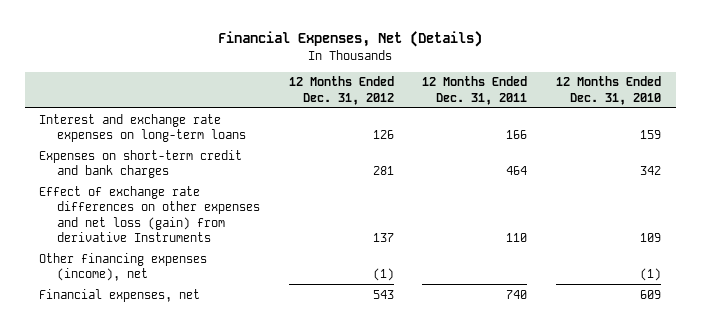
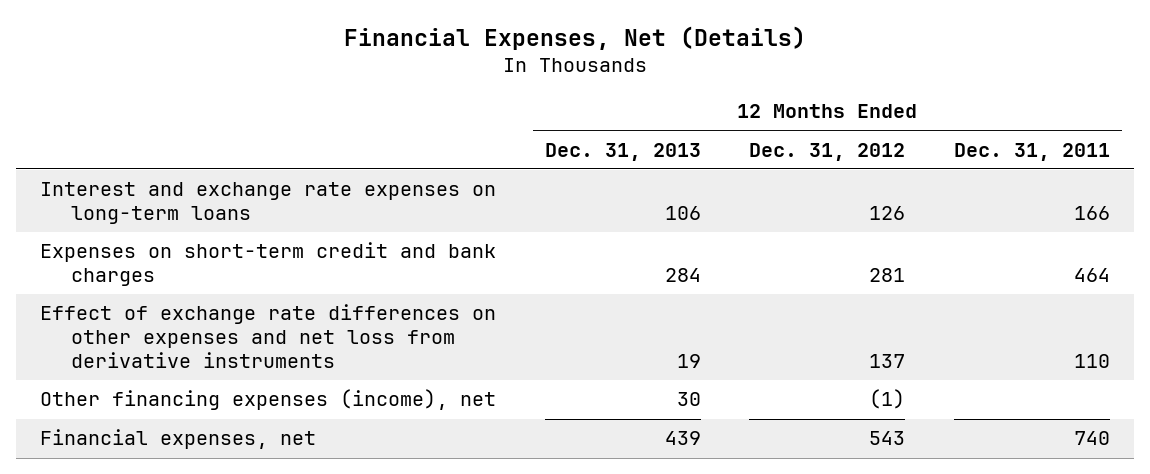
- | 12 Months Ended Dec. 31, 2012 | 12 Months Ended Dec. 31, 2011 | 12 Months Ended Dec. 31, 2010
+ | 12 Months Ended Dec. 31, 2013 | 12 Months Ended Dec. 31, 2012 | 12 Months Ended Dec. 31, 2011
- Effect of exchange rate differences on other expenses and net loss (gain) from derivative Instruments | 137 | 110 | 109
+ Effect of exchange rate differences on other expenses and net loss from derivative instruments | 19 | 137 | 110

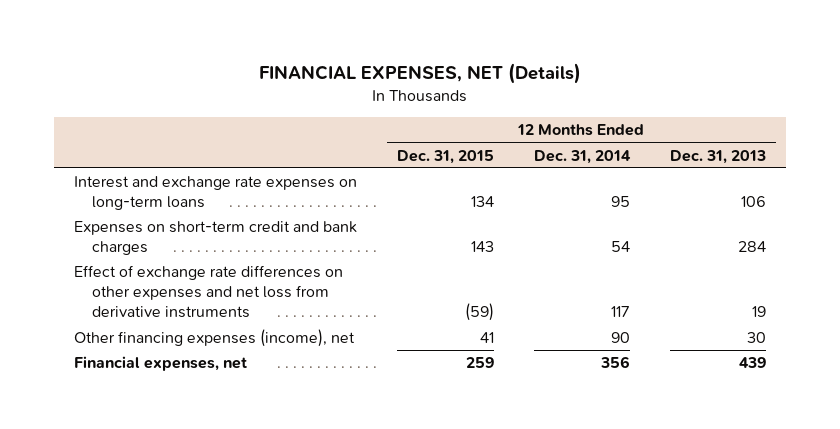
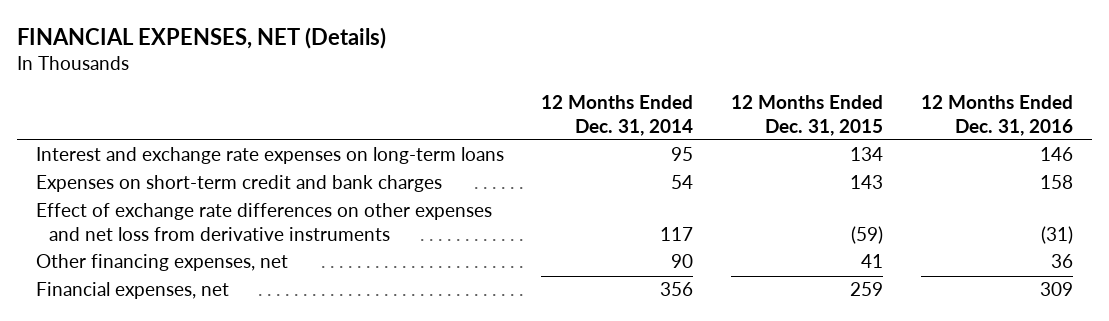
- | 12 Months Ended Dec. 31, 2015 | 12 Months Ended Dec. 31, 2014 | 12 Months Ended Dec. 31, 2013
+ | 12 Months Ended Dec. 31, 2014 | 12 Months Ended Dec. 31, 2015 | 12 Months Ended Dec. 31, 2016
- Other financing expenses (income), net | 41 | 90 | 30
+ Other financing expenses, net | 90 | 41 | 36

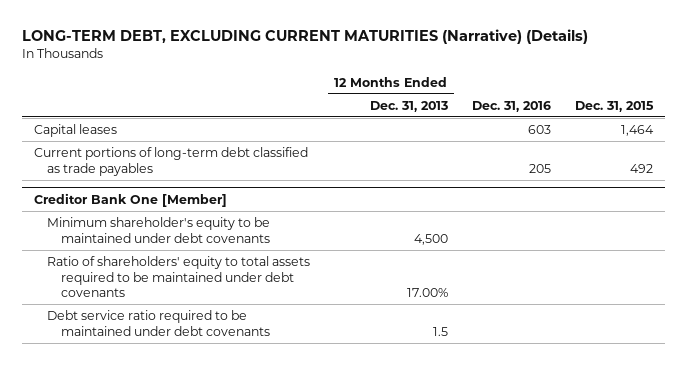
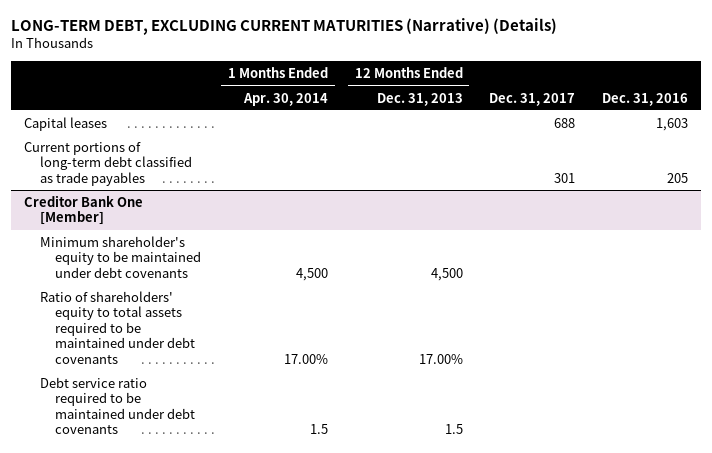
- | 12 Months Ended Dec. 31, 2013 | Dec. 31, 2016 | Dec. 31, 2015
+ | 1 Months Ended Apr. 30, 2014 | 12 Months Ended Dec. 31, 2013 | Dec. 31, 2017 | Dec. 31, 2016
- Capital leases | | 603 | 1,464
+ Capital leases | | | 688 | 1,603

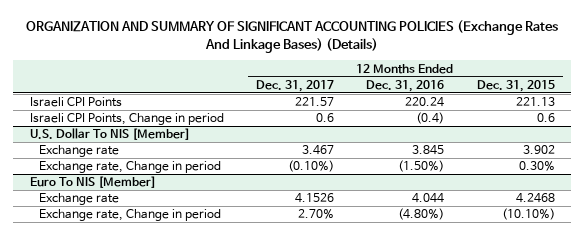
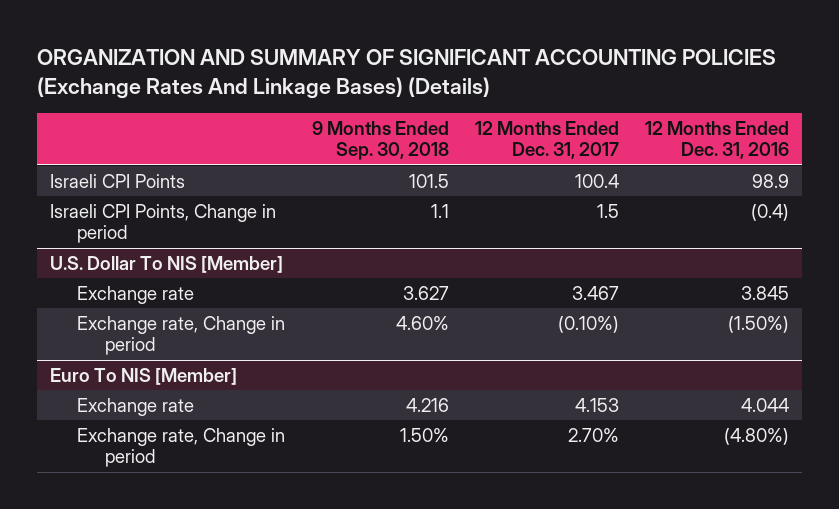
- | 12 Months Ended Dec. 31, 2017 | 12 Months Ended Dec. 31, 2016 | 12 Months Ended Dec. 31, 2015
+ | 9 Months Ended Sep. 30, 2018 | 12 Months Ended Dec. 31, 2017 | 12 Months Ended Dec. 31, 2016
- Israeli CPI Points | 221.57 | 220.24 | 221.13
- Israeli CPI Points, Change in period | 0.6 | (0.4) | 0.6
+ Israeli CPI Points | 101.5 | 100.4 | 98.9
+ Israeli CPI Points, Change in period | 1.1 | 1.5 | (0.4)
@ Euro To NIS [Member]
- Exchange rate | 4.1526 | 4.044 | 4.2468
+ Exchange rate | 4.216 | 4.153 | 4.044

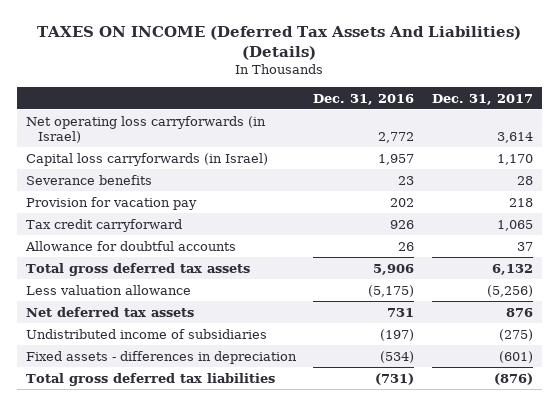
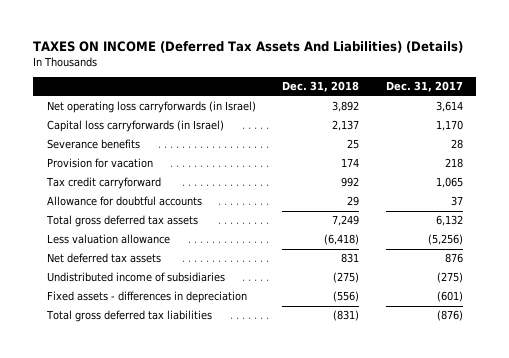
- | Dec. 31, 2016 | Dec. 31, 2017
+ | Dec. 31, 2018 | Dec. 31, 2017
- Provision for vacation pay | 202 | 218
+ Provision for vacation | 174 | 218

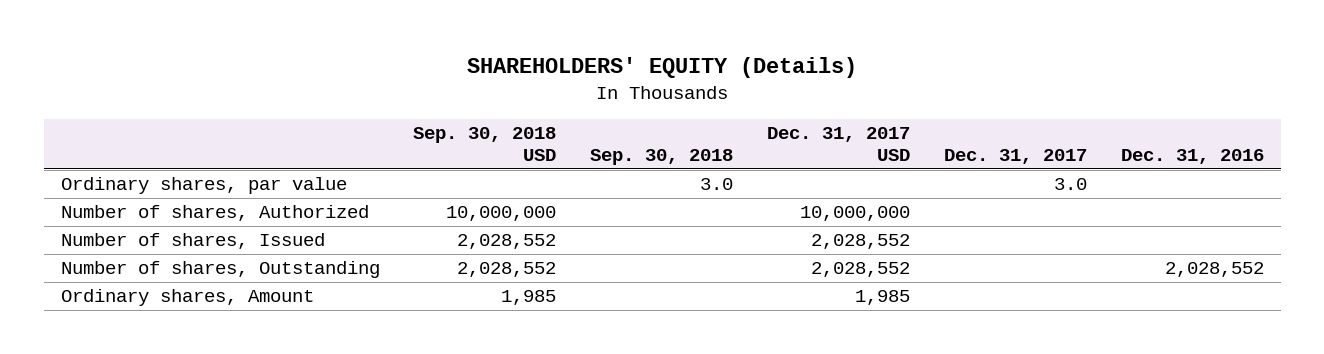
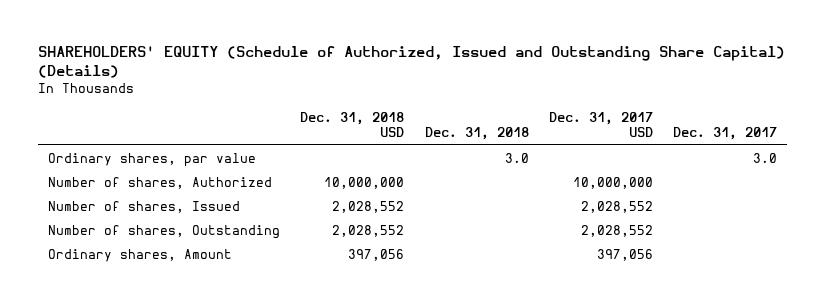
- SHAREHOLDERS' EQUITY (Details)
+ SHAREHOLDERS' EQUITY (Schedule of Authorized, Issued and Outstanding Share Capital) (Details)
- | Sep. 30, 2018 USD | Sep. 30, 2018 | Dec. 31, 2017 USD | Dec. 31, 2017 | Dec. 31, 2016
+ | Dec. 31, 2018 USD | Dec. 31, 2018 | Dec. 31, 2017 USD | Dec. 31, 2017
- Ordinary shares, Amount | 1,985 | | 1,985 | |
+ Ordinary shares, Amount | 397,056 | | 397,056 |

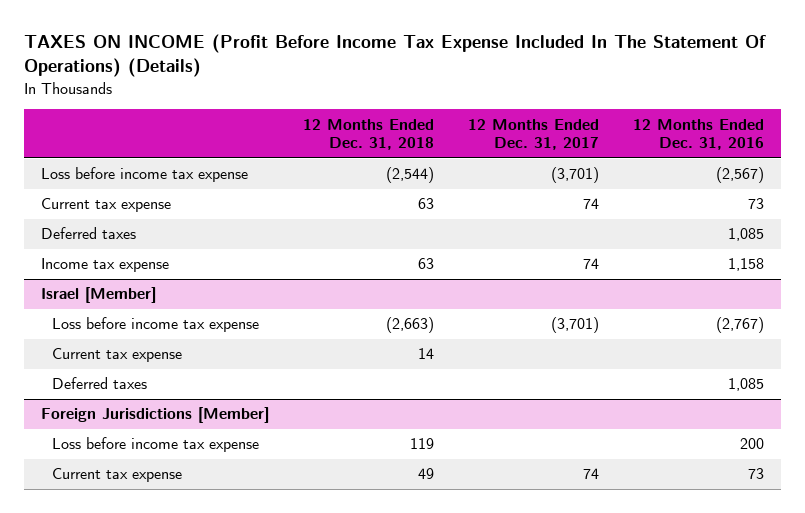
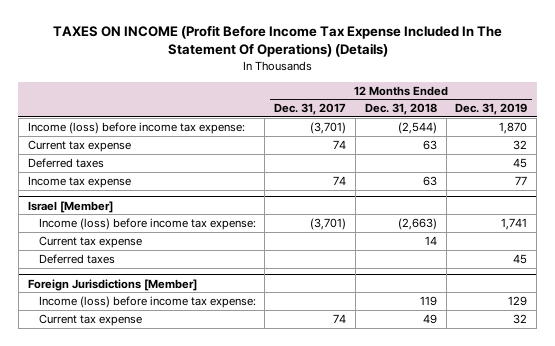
- | 12 Months Ended Dec. 31, 2018 | 12 Months Ended Dec. 31, 2017 | 12 Months Ended Dec. 31, 2016
+ | 12 Months Ended Dec. 31, 2017 | 12 Months Ended Dec. 31, 2018 | 12 Months Ended Dec. 31, 2019
- Loss before income tax expense | (2,544) | (3,701) | (2,567)
+ Income (loss) before income tax expense: | (3,701) | (2,544) | 1,870
@ Israel [Member]
- Loss before income tax expense | (2,663) | (3,701) | (2,767)
+ Income (loss) before income tax expense: | (3,701) | (2,663) | 1,741
@ Foreign Jurisdictions [Member]
- Loss before income tax expense | 119 | | 200
+ Income (loss) before income tax expense: | | 119 | 129

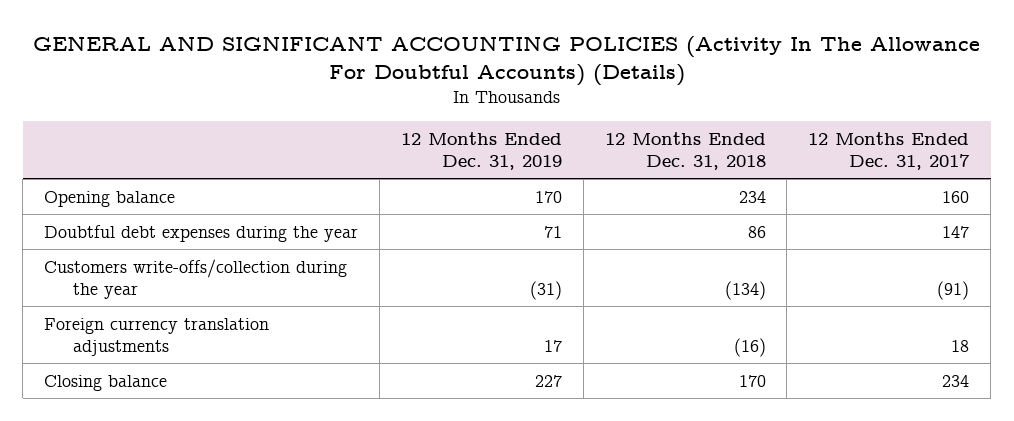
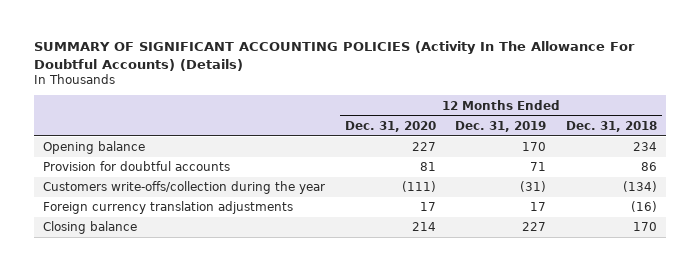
- GENERAL AND SIGNIFICANT ACCOUNTING POLICIES (Activity In The Allowance For Doubtful Accounts) (Details)
+ SUMMARY OF SIGNIFICANT ACCOUNTING POLICIES (Activity In The Allowance For Doubtful Accounts) (Details)
- | 12 Months Ended Dec. 31, 2019 | 12 Months Ended Dec. 31, 2018 | 12 Months Ended Dec. 31, 2017
+ | 12 Months Ended Dec. 31, 2020 | 12 Months Ended Dec. 31, 2019 | 12 Months Ended Dec. 31, 2018
- Doubtful debt expenses during the year | 71 | 86 | 147
+ Provision for doubtful accounts | 81 | 71 | 86

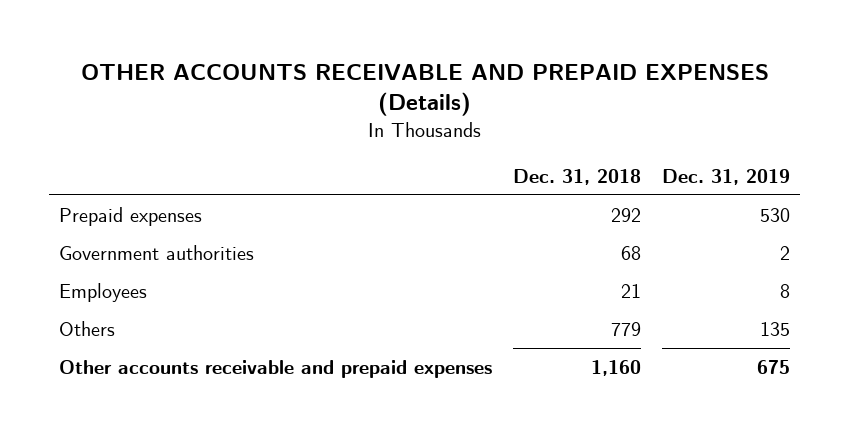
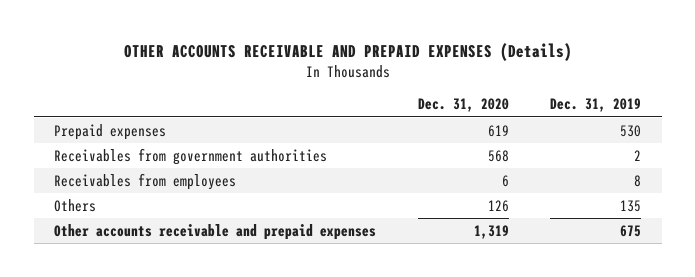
- | Dec. 31, 2018 | Dec. 31, 2019
+ | Dec. 31, 2020 | Dec. 31, 2019
- Government authorities | 68 | 2
- Employees | 21 | 8
+ Receivables from government authorities | 568 | 2
+ Receivables from employees | 6 | 8

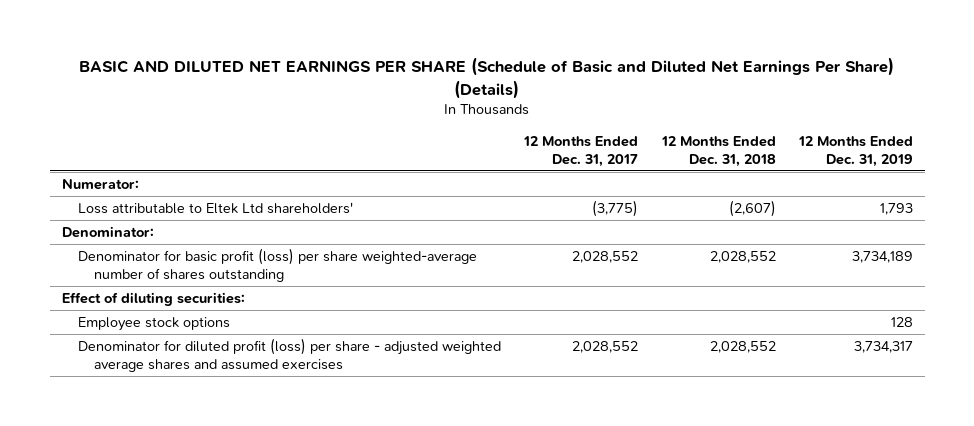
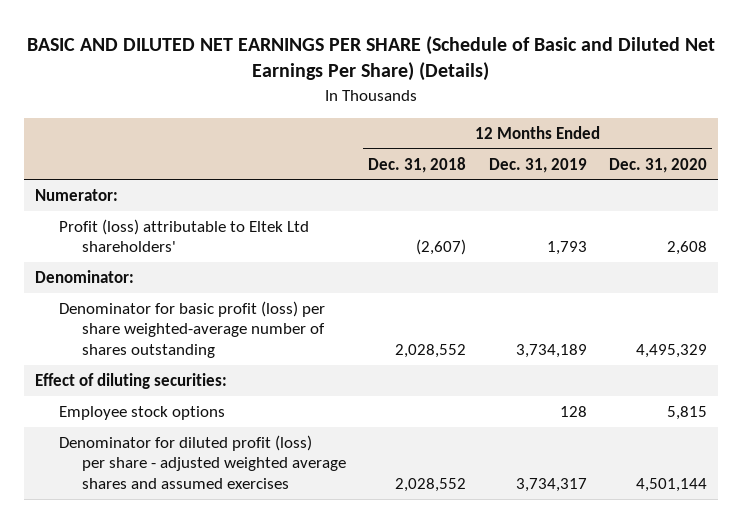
- | 12 Months Ended Dec. 31, 2017 | 12 Months Ended Dec. 31, 2018 | 12 Months Ended Dec. 31, 2019
+ | 12 Months Ended Dec. 31, 2018 | 12 Months Ended Dec. 31, 2019 | 12 Months Ended Dec. 31, 2020
- Loss attributable to Eltek Ltd shareholders' | (3,775) | (2,607) | 1,793
+ Profit (loss) attributable to Eltek Ltd shareholders' | (2,607) | 1,793 | 2,608

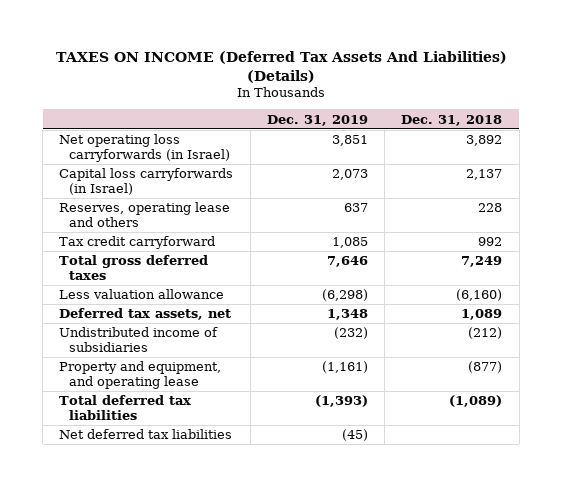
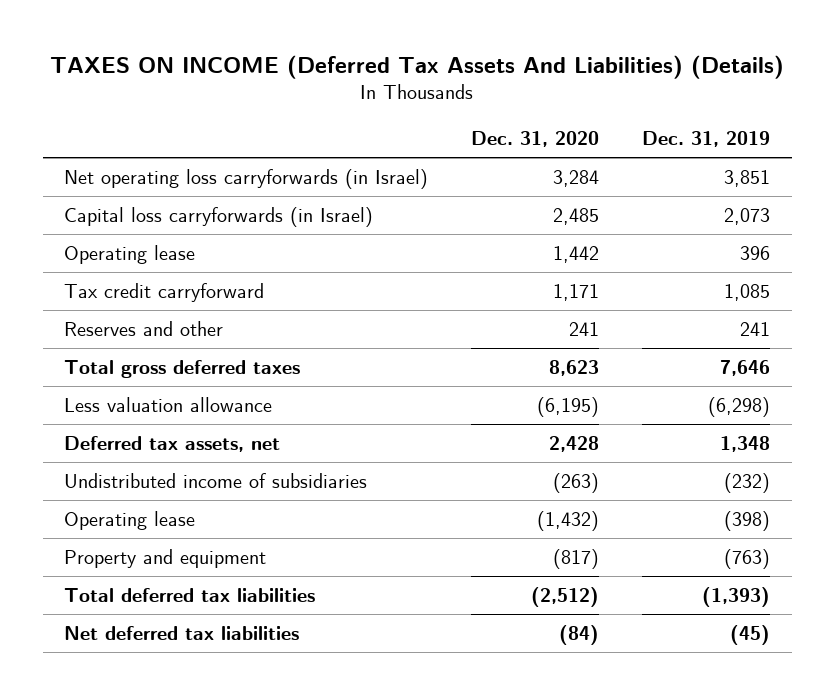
- | Dec. 31, 2019 | Dec. 31, 2018
+ | Dec. 31, 2020 | Dec. 31, 2019
- Reserves, operating lease and others | 637 | 228
+ Operating lease | 1,442 | 396
+ Reserves and other | 241 | 241
- Property and equipment, and operating lease | (1,161) | (877)
+ Operating lease | (1,432) | (398)
+ Property and equipment | (817) | (763)

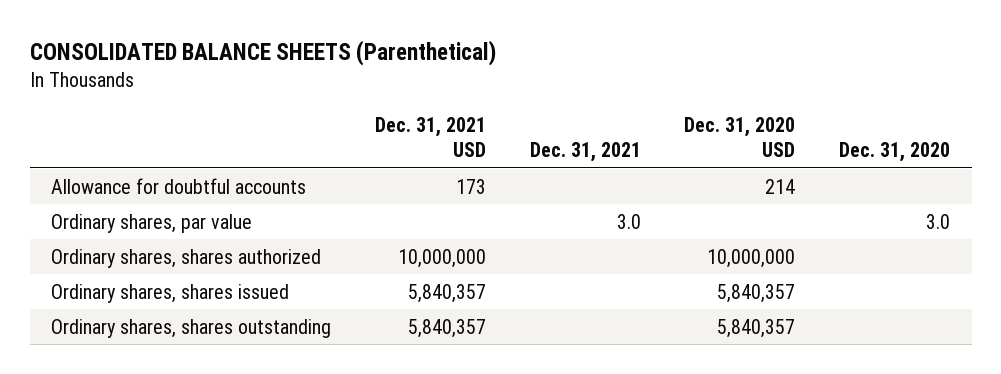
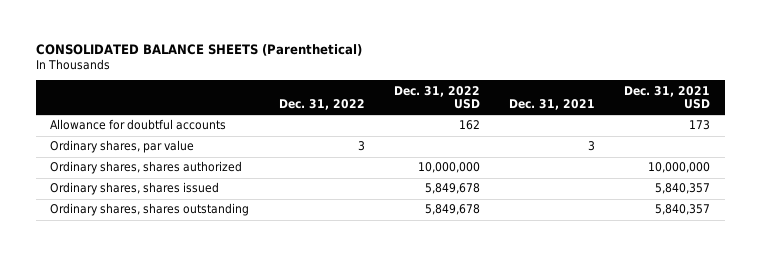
- | Dec. 31, 2021 USD | Dec. 31, 2021 | Dec. 31, 2020 USD | Dec. 31, 2020
+ | Dec. 31, 2022 | Dec. 31, 2022 USD | Dec. 31, 2021 | Dec. 31, 2021 USD
- Ordinary shares, par value | | 3.0 | | 3.0
+ Ordinary shares, par value | 3 | | 3 |

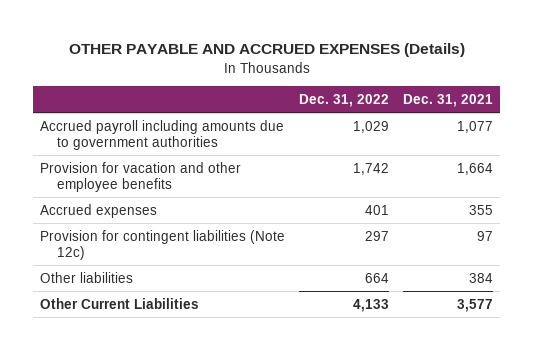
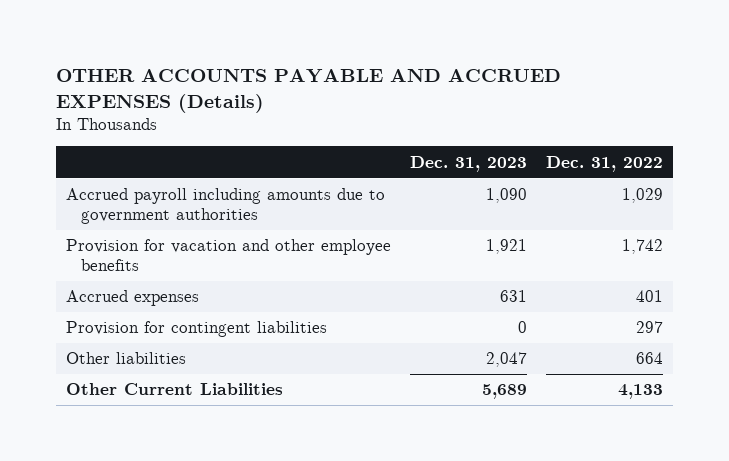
- OTHER PAYABLE AND ACCRUED EXPENSES (Details)
+ OTHER ACCOUNTS PAYABLE AND ACCRUED EXPENSES (Details)
- | Dec. 31, 2022 | Dec. 31, 2021
+ | Dec. 31, 2023 | Dec. 31, 2022
- Provision for contingent liabilities (Note 12c) | 297 | 97
+ Provision for contingent liabilities | 0 | 297

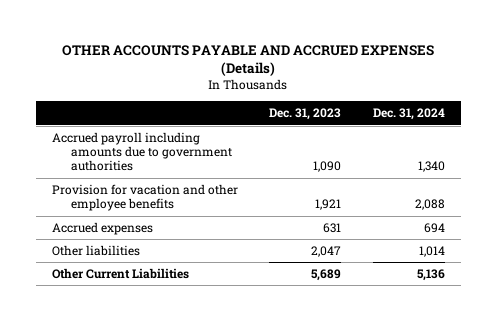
- | Dec. 31, 2023 | Dec. 31, 2022
+ | Dec. 31, 2023 | Dec. 31, 2024
- Provision for contingent liabilities | 0 | 297

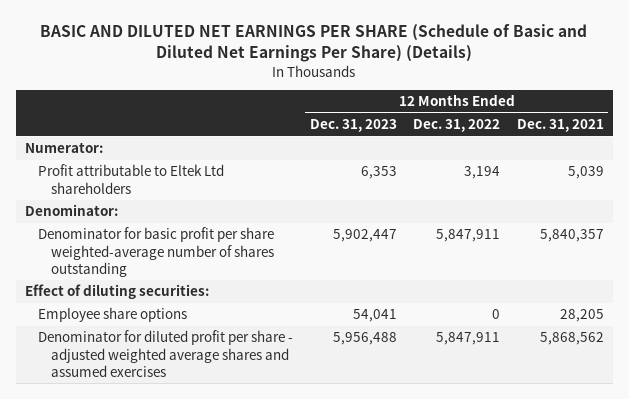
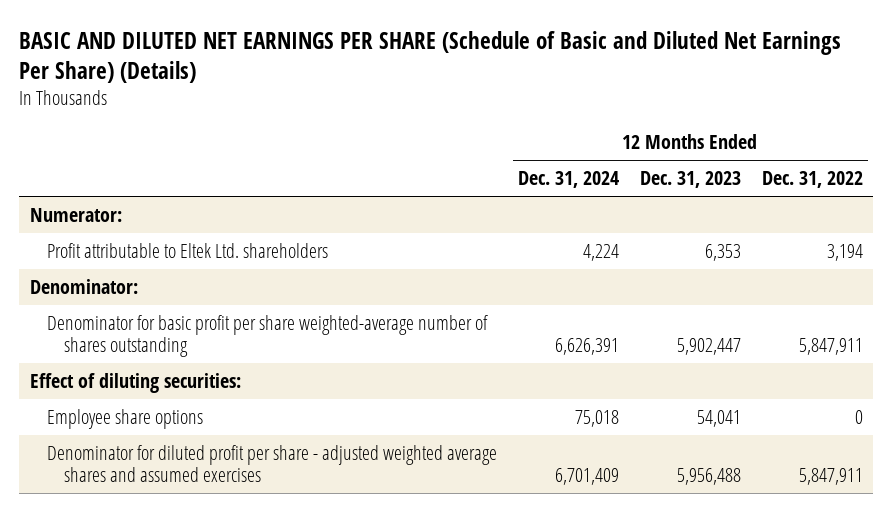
- | 12 Months Ended Dec. 31, 2023 | 12 Months Ended Dec. 31, 2022 | 12 Months Ended Dec. 31, 2021
+ | 12 Months Ended Dec. 31, 2024 | 12 Months Ended Dec. 31, 2023 | 12 Months Ended Dec. 31, 2022
- Profit attributable to Eltek Ltd shareholders | 6,353 | 3,194 | 5,039
+ Profit attributable to Eltek Ltd. shareholders | 4,224 | 6,353 | 3,194

